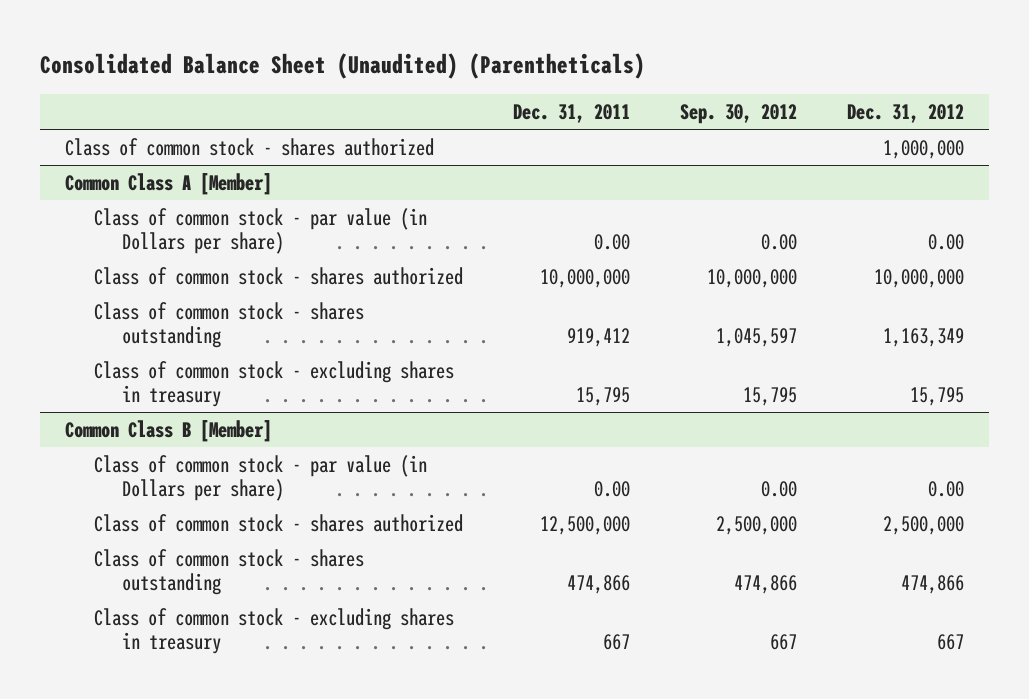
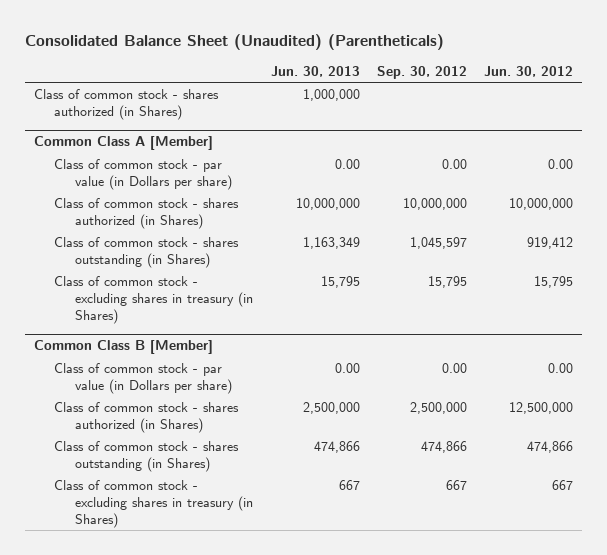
- | Dec. 31, 2011 | Sep. 30, 2012 | Dec. 31, 2012
+ | Jun. 30, 2013 | Sep. 30, 2012 | Jun. 30, 2012
- Class of common stock - shares authorized | | | 1,000,000
+ Class of common stock - shares authorized (in Shares) | 1,000,000 | |
@ Common Class A [Member]
- Class of common stock - shares authorized | 10,000,000 | 10,000,000 | 10,000,000
- Class of common stock - shares outstanding | 919,412 | 1,045,597 | 1,163,349
- Class of common stock - excluding shares in treasury | 15,795 | 15,795 | 15,795
+ Class of common stock - shares authorized (in Shares) | 10,000,000 | 10,000,000 | 10,000,000
+ Class of common stock - shares outstanding (in Shares) | 1,163,349 | 1,045,597 | 919,412
+ Class of common stock - excluding shares in treasury (in Shares) | 15,795 | 15,795 | 15,795
@ Common Class B [Member]
- Class of common stock - shares authorized | 12,500,000 | 2,500,000 | 2,500,000
- Class of common stock - shares outstanding | 474,866 | 474,866 | 474,866
- Class of common stock - excluding shares in treasury | 667 | 667 | 667
+ Class of common stock - shares authorized (in Shares) | 2,500,000 | 2,500,000 | 12,500,000
+ Class of common stock - shares outstanding (in Shares) | 474,866 | 474,866 | 474,866
+ Class of common stock - excluding shares in treasury (in Shares) | 667 | 667 | 667

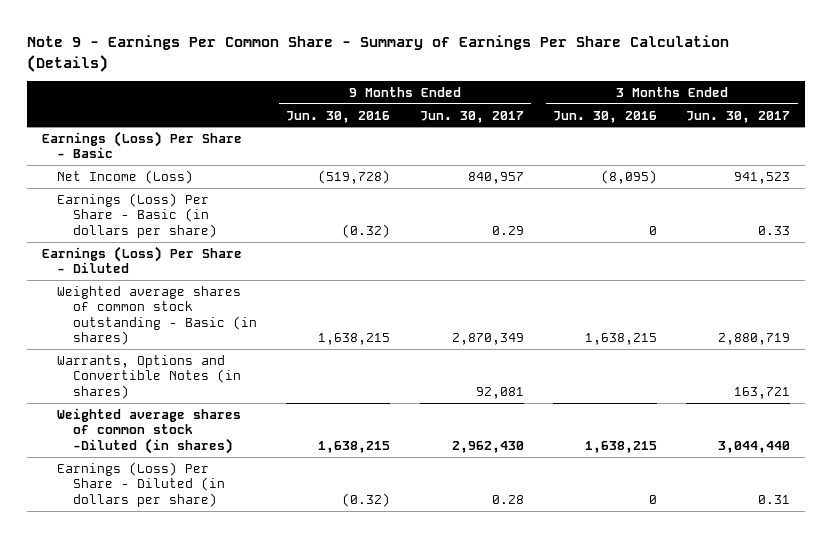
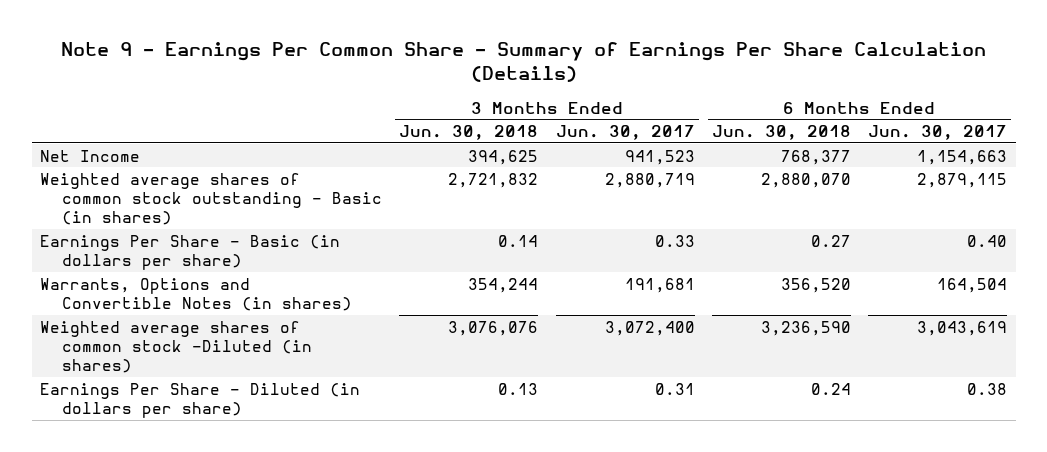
- | 9 Months Ended Jun. 30, 2016 | 9 Months Ended Jun. 30, 2017 | 3 Months Ended Jun. 30, 2016 | 3 Months Ended Jun. 30, 2017
+ | 3 Months Ended Jun. 30, 2018 | 3 Months Ended Jun. 30, 2017 | 6 Months Ended Jun. 30, 2018 | 6 Months Ended Jun. 30, 2017
- Earnings (Loss) Per Share - Basic
- Net Income (Loss) | (519,728) | 840,957 | (8,095) | 941,523
- Earnings (Loss) Per Share - Basic (in dollars per share) | (0.32) | 0.29 | 0 | 0.33
- Earnings (Loss) Per Share - Diluted
+ Net Income | 394,625 | 941,523 | 768,377 | 1,154,663
- Warrants, Options and Convertible Notes (in shares) | | 92,081 | | 163,721
- Weighted average shares of common stock -Diluted (in shares) | 1,638,215 | 2,962,430 | 1,638,215 | 3,044,440
- Earnings (Loss) Per Share - Diluted (in dollars per share) | (0.32) | 0.28 | 0 | 0.31
+ Earnings Per Share - Basic (in dollars per share) | 0.14 | 0.33 | 0.27 | 0.40
+ Warrants, Options and Convertible Notes (in shares) | 354,244 | 191,681 | 356,520 | 164,504
+ Weighted average shares of common stock -Diluted (in shares) | 3,076,076 | 3,072,400 | 3,236,590 | 3,043,619
+ Earnings Per Share - Diluted (in dollars per share) | 0.13 | 0.31 | 0.24 | 0.38

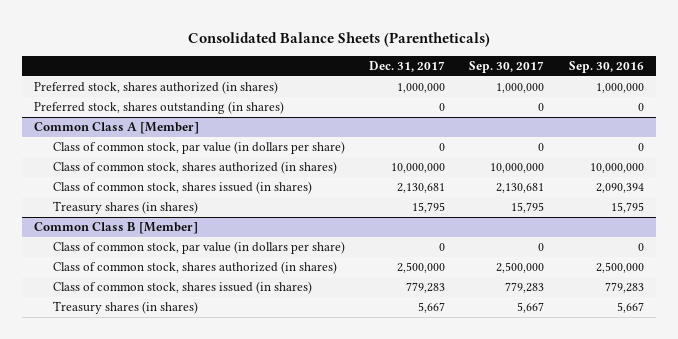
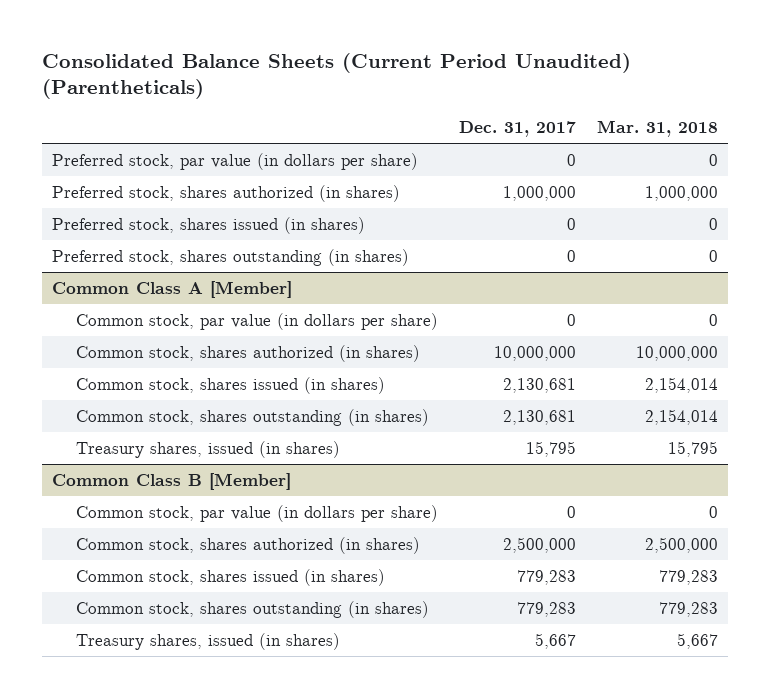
- Consolidated Balance Sheets (Parentheticals)
+ Consolidated Balance Sheets (Current Period Unaudited) (Parentheticals)
- | Dec. 31, 2017 | Sep. 30, 2017 | Sep. 30, 2016
+ | Dec. 31, 2017 | Mar. 31, 2018
+ Preferred stock, par value (in dollars per share) | 0 | 0
+ Preferred stock, shares issued (in shares) | 0 | 0
@ Common Class A [Member]
- Class of common stock, par value (in dollars per share) | 0 | 0 | 0
- Class of common stock, shares authorized (in shares) | 10,000,000 | 10,000,000 | 10,000,000
- Class of common stock, shares issued (in shares) | 2,130,681 | 2,130,681 | 2,090,394
- Treasury shares (in shares) | 15,795 | 15,795 | 15,795
+ Common stock, par value (in dollars per share) | 0 | 0
+ Common stock, shares authorized (in shares) | 10,000,000 | 10,000,000
+ Common stock, shares issued (in shares) | 2,130,681 | 2,154,014
+ Common stock, shares outstanding (in shares) | 2,130,681 | 2,154,014
+ Treasury shares, issued (in shares) | 15,795 | 15,795
@ Common Class B [Member]
- Class of common stock, par value (in dollars per share) | 0 | 0 | 0
- Class of common stock, shares authorized (in shares) | 2,500,000 | 2,500,000 | 2,500,000
- Class of common stock, shares issued (in shares) | 779,283 | 779,283 | 779,283
- Treasury shares (in shares) | 5,667 | 5,667 | 5,667
+ Common stock, par value (in dollars per share) | 0 | 0
+ Common stock, shares authorized (in shares) | 2,500,000 | 2,500,000
+ Common stock, shares issued (in shares) | 779,283 | 779,283
+ Common stock, shares outstanding (in shares) | 779,283 | 779,283
+ Treasury shares, issued (in shares) | 5,667 | 5,667

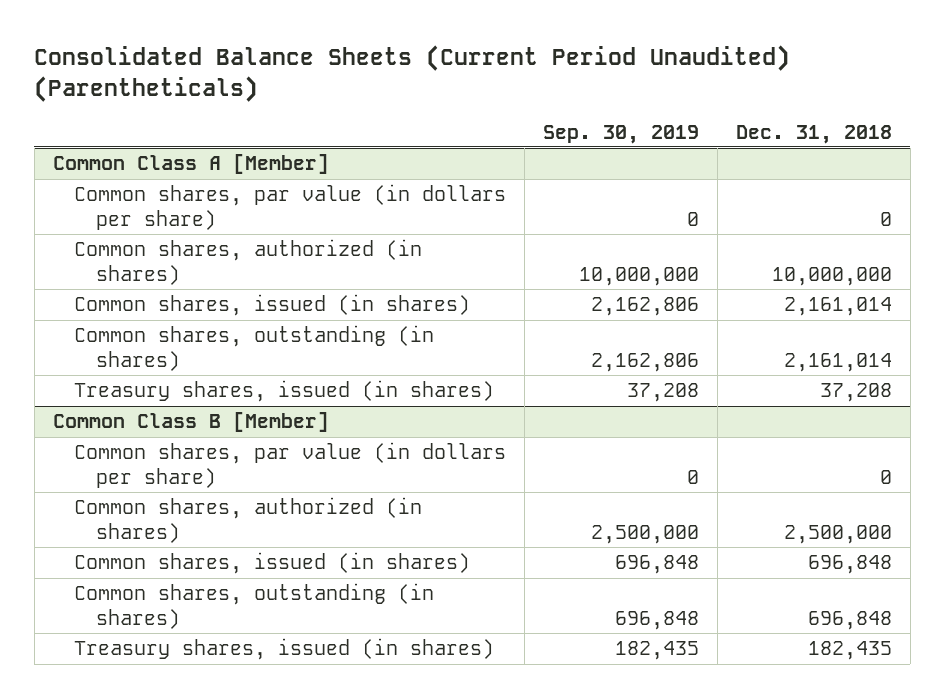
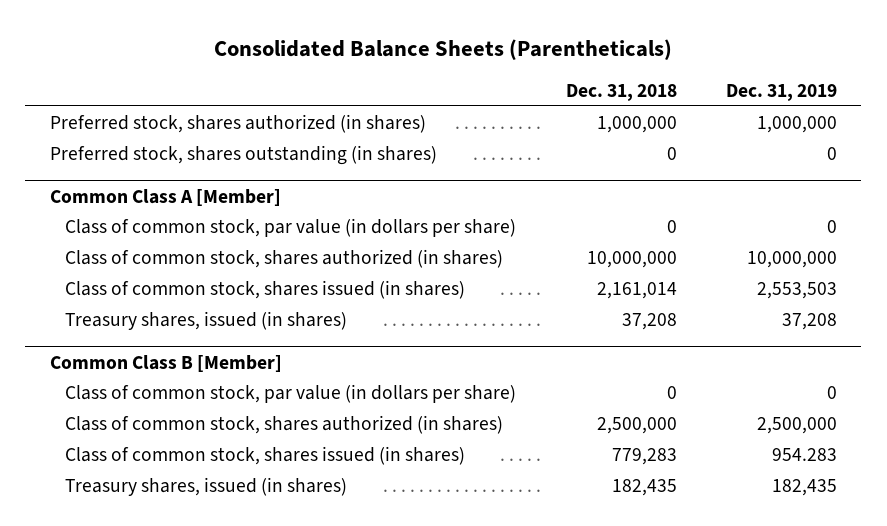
- Consolidated Balance Sheets (Current Period Unaudited) (Parentheticals)
+ Consolidated Balance Sheets (Parentheticals)
- | Sep. 30, 2019 | Dec. 31, 2018
+ | Dec. 31, 2018 | Dec. 31, 2019
+ Preferred stock, shares authorized (in shares) | 1,000,000 | 1,000,000
+ Preferred stock, shares outstanding (in shares) | 0 | 0
@ Common Class A [Member]
- Common shares, par value (in dollars per share) | 0 | 0
- Common shares, authorized (in shares) | 10,000,000 | 10,000,000
- Common shares, issued (in shares) | 2,162,806 | 2,161,014
- Common shares, outstanding (in shares) | 2,162,806 | 2,161,014
+ Class of common stock, par value (in dollars per share) | 0 | 0
+ Class of common stock, shares authorized (in shares) | 10,000,000 | 10,000,000
+ Class of common stock, shares issued (in shares) | 2,161,014 | 2,553,503
@ Common Class B [Member]
- Common shares, par value (in dollars per share) | 0 | 0
- Common shares, authorized (in shares) | 2,500,000 | 2,500,000
- Common shares, issued (in shares) | 696,848 | 696,848
- Common shares, outstanding (in shares) | 696,848 | 696,848
+ Class of common stock, par value (in dollars per share) | 0 | 0
+ Class of common stock, shares authorized (in shares) | 2,500,000 | 2,500,000
+ Class of common stock, shares issued (in shares) | 779,283 | 954.283

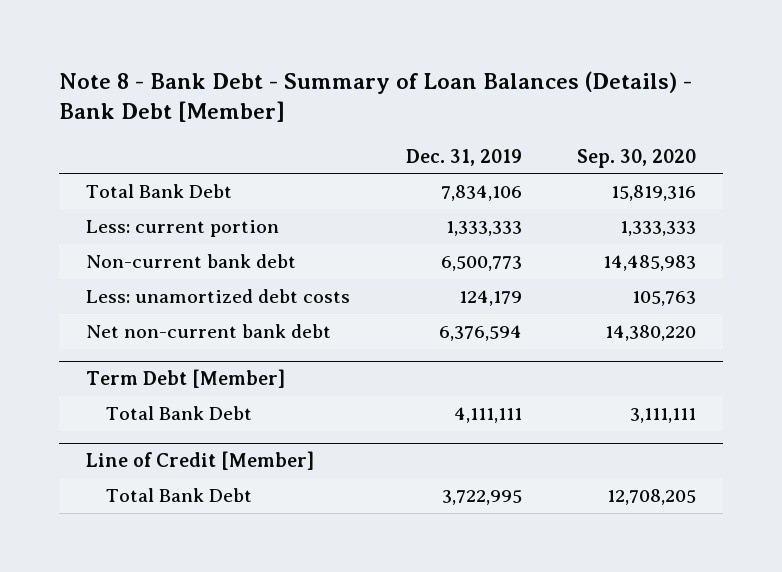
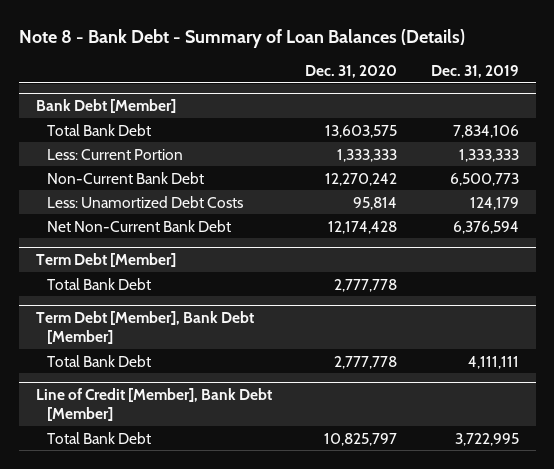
- Note 8 - Bank Debt - Summary of Loan Balances (Details) - Bank Debt [Member]
+ Note 8 - Bank Debt - Summary of Loan Balances (Details)
- | Dec. 31, 2019 | Sep. 30, 2020
+ | Dec. 31, 2020 | Dec. 31, 2019
+ Bank Debt [Member]
- Less: current portion | 1,333,333 | 1,333,333
- Non-current bank debt | 6,500,773 | 14,485,983
- Less: unamortized debt costs | 124,179 | 105,763
- Net non-current bank debt | 6,376,594 | 14,380,220
+ Less: Current Portion | 1,333,333 | 1,333,333
+ Non-Current Bank Debt | 12,270,242 | 6,500,773
+ Less: Unamortized Debt Costs | 95,814 | 124,179
+ Net Non-Current Bank Debt | 12,174,428 | 6,376,594
@ Term Debt [Member]
+ Total Bank Debt | 2,777,778 |
+ Term Debt [Member], Bank Debt [Member]
- Line of Credit [Member]
+ Line of Credit [Member], Bank Debt [Member]

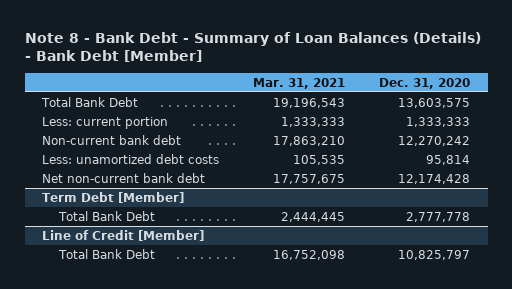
- Note 8 - Bank Debt - Summary of Loan Balances (Details)
+ Note 8 - Bank Debt - Summary of Loan Balances (Details) - Bank Debt [Member]
- | Dec. 31, 2020 | Dec. 31, 2019
+ | Mar. 31, 2021 | Dec. 31, 2020
- Bank Debt [Member]
- Less: Current Portion | 1,333,333 | 1,333,333
- Non-Current Bank Debt | 12,270,242 | 6,500,773
- Less: Unamortized Debt Costs | 95,814 | 124,179
- Net Non-Current Bank Debt | 12,174,428 | 6,376,594
+ Less: current portion | 1,333,333 | 1,333,333
+ Non-current bank debt | 17,863,210 | 12,270,242
+ Less: unamortized debt costs | 105,535 | 95,814
+ Net non-current bank debt | 17,757,675 | 12,174,428
- Term Debt [Member], Bank Debt [Member]
- Total Bank Debt | 2,777,778 | 4,111,111
- Line of Credit [Member], Bank Debt [Member]
+ Line of Credit [Member]

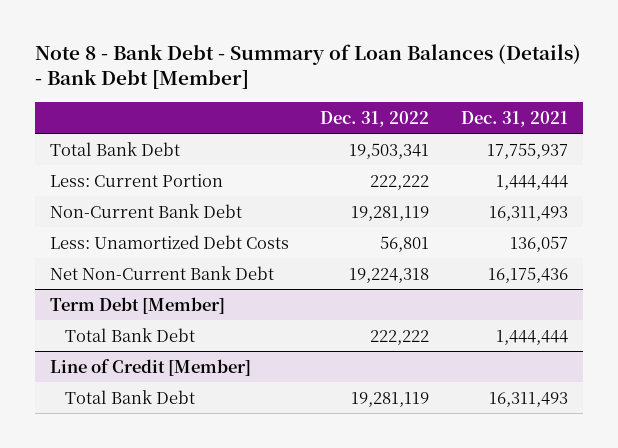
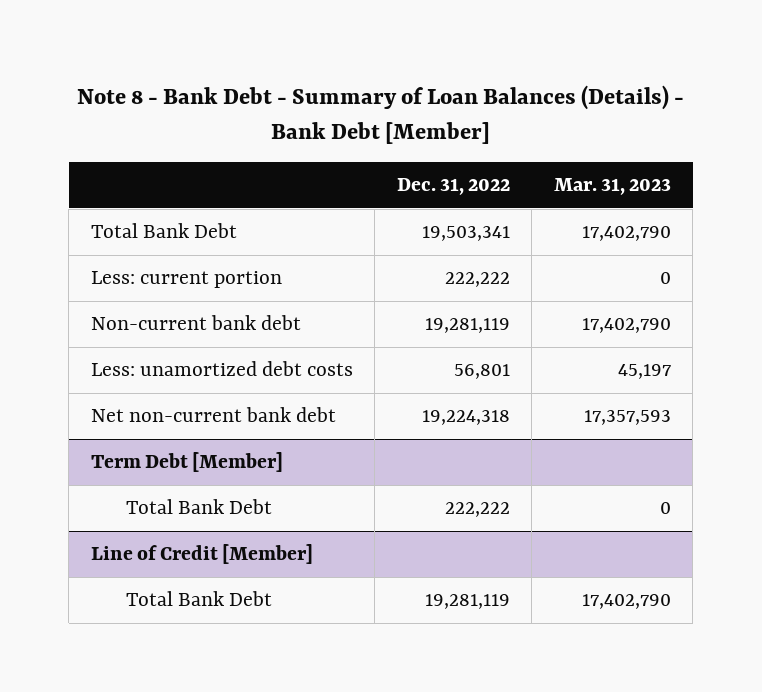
- | Dec. 31, 2022 | Dec. 31, 2021
+ | Dec. 31, 2022 | Mar. 31, 2023
- Less: Current Portion | 222,222 | 1,444,444
- Non-Current Bank Debt | 19,281,119 | 16,311,493
- Less: Unamortized Debt Costs | 56,801 | 136,057
- Net Non-Current Bank Debt | 19,224,318 | 16,175,436
+ Less: current portion | 222,222 | 0
+ Non-current bank debt | 19,281,119 | 17,402,790
+ Less: unamortized debt costs | 56,801 | 45,197
+ Net non-current bank debt | 19,224,318 | 17,357,593

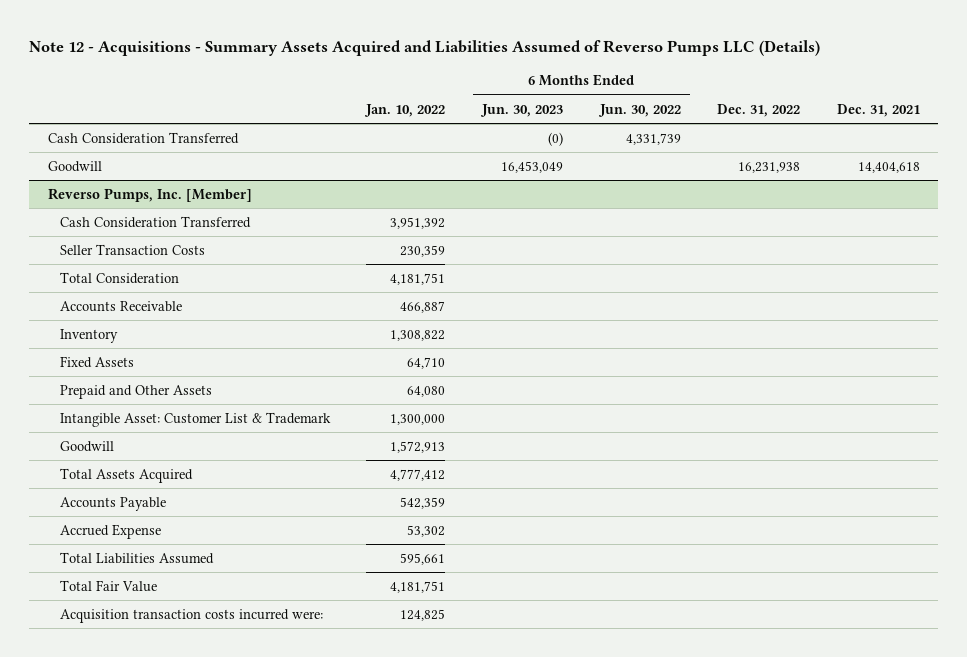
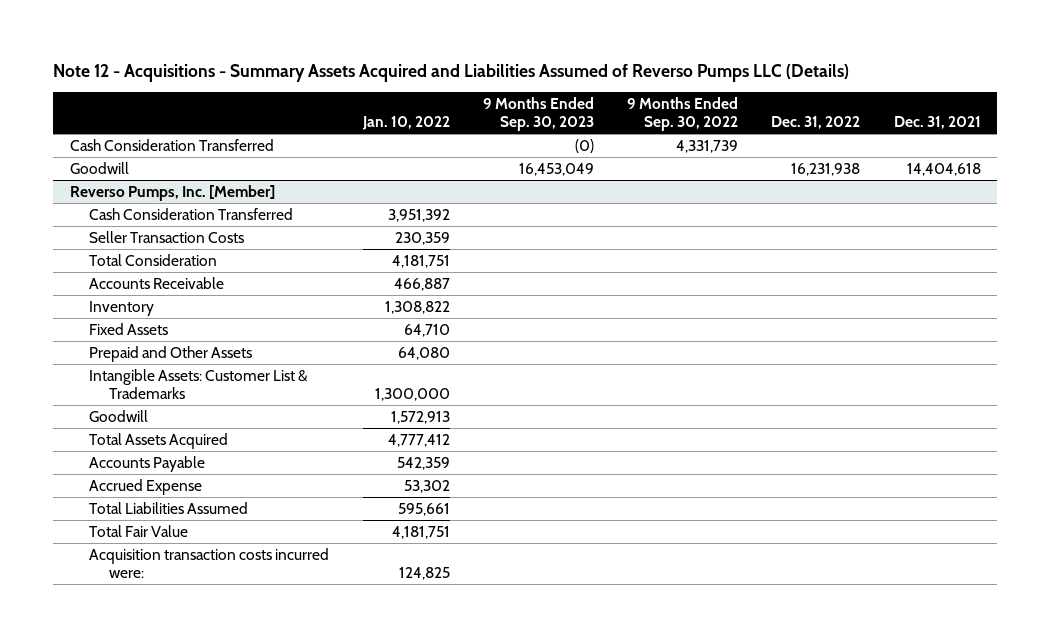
- | Jan. 10, 2022 | 6 Months Ended Jun. 30, 2023 | 6 Months Ended Jun. 30, 2022 | Dec. 31, 2022 | Dec. 31, 2021
+ | Jan. 10, 2022 | 9 Months Ended Sep. 30, 2023 | 9 Months Ended Sep. 30, 2022 | Dec. 31, 2022 | Dec. 31, 2021
@ Reverso Pumps, Inc. [Member]
- Intangible Asset: Customer List & Trademark | 1,300,000 | | | |
+ Intangible Assets: Customer List & Trademarks | 1,300,000 | | | |

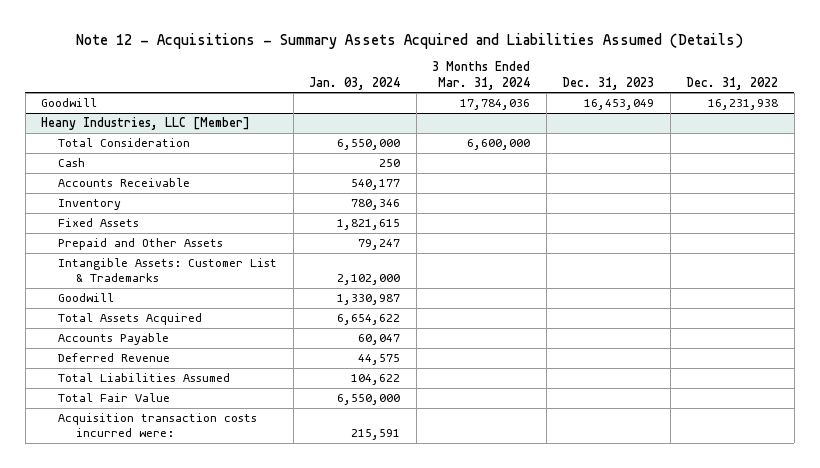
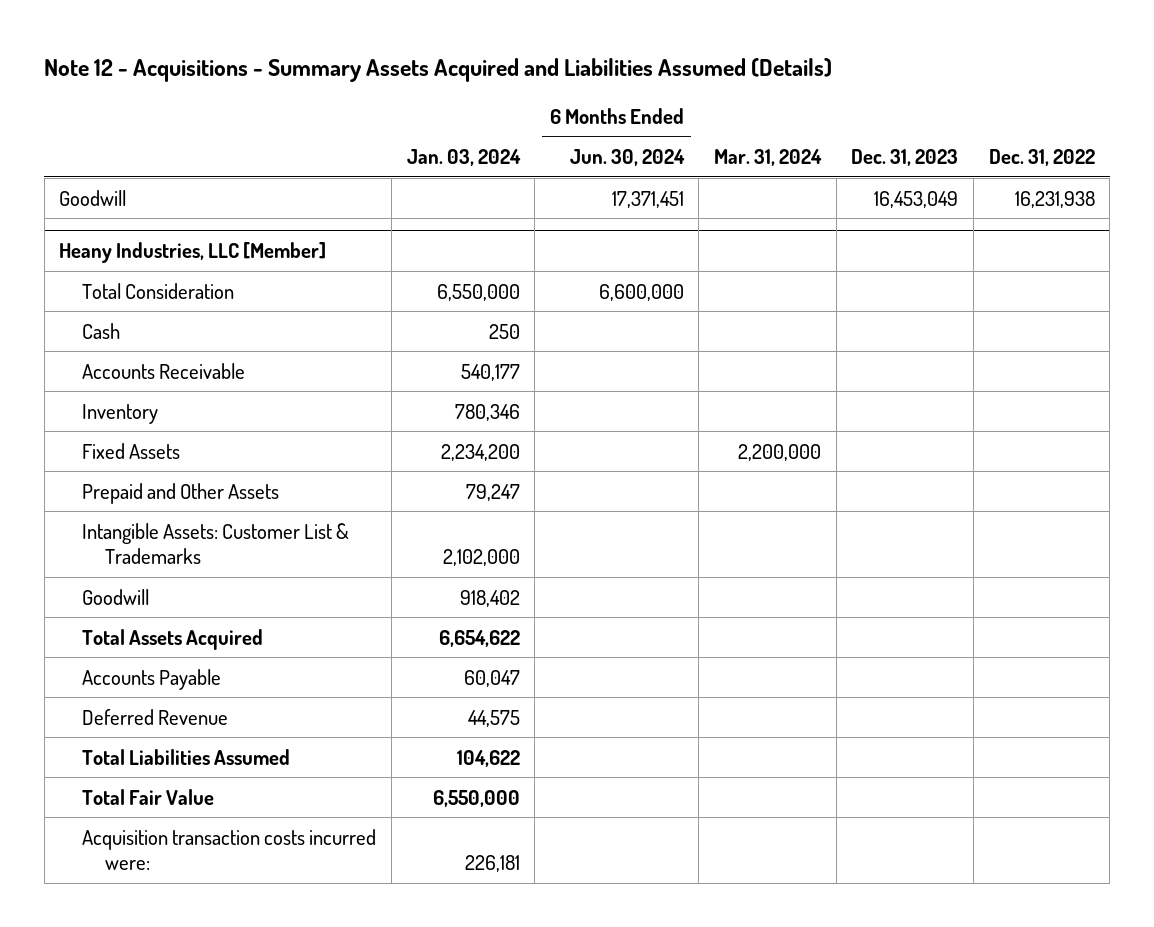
- | Jan. 03, 2024 | 3 Months Ended Mar. 31, 2024 | Dec. 31, 2023 | Dec. 31, 2022
+ | Jan. 03, 2024 | 6 Months Ended Jun. 30, 2024 | Mar. 31, 2024 | Dec. 31, 2023 | Dec. 31, 2022
@ Heany Industries, LLC [Member]
- Fixed Assets | 1,821,615 | | |
+ Fixed Assets | 2,234,200 | | 2,200,000 | |
- Goodwill | 1,330,987 | | |
+ Goodwill | 918,402 | | | |
- Acquisition transaction costs incurred were: | 215,591 | | |
+ Acquisition transaction costs incurred were: | 226,181 | | | |

